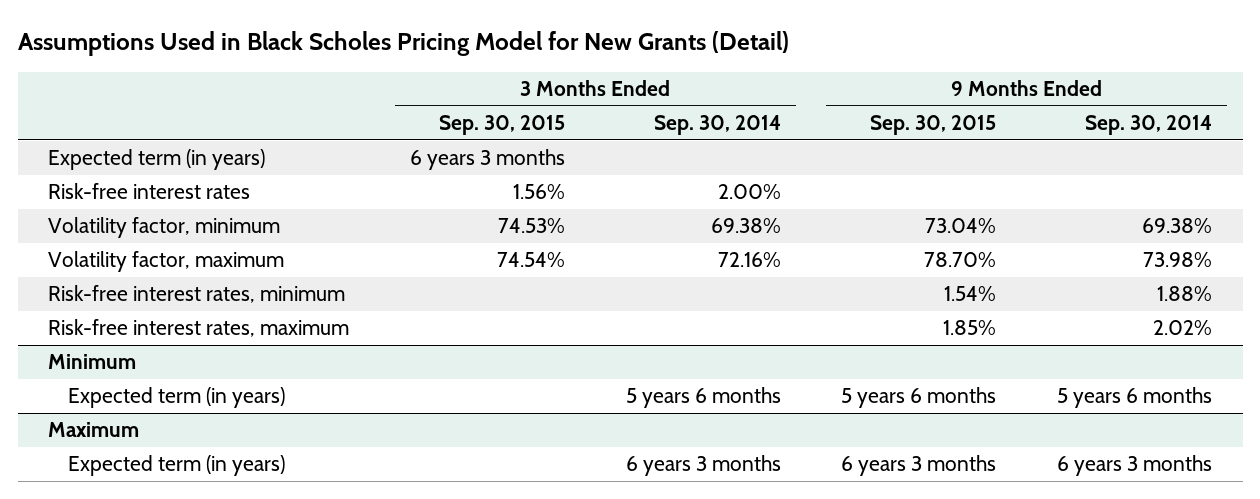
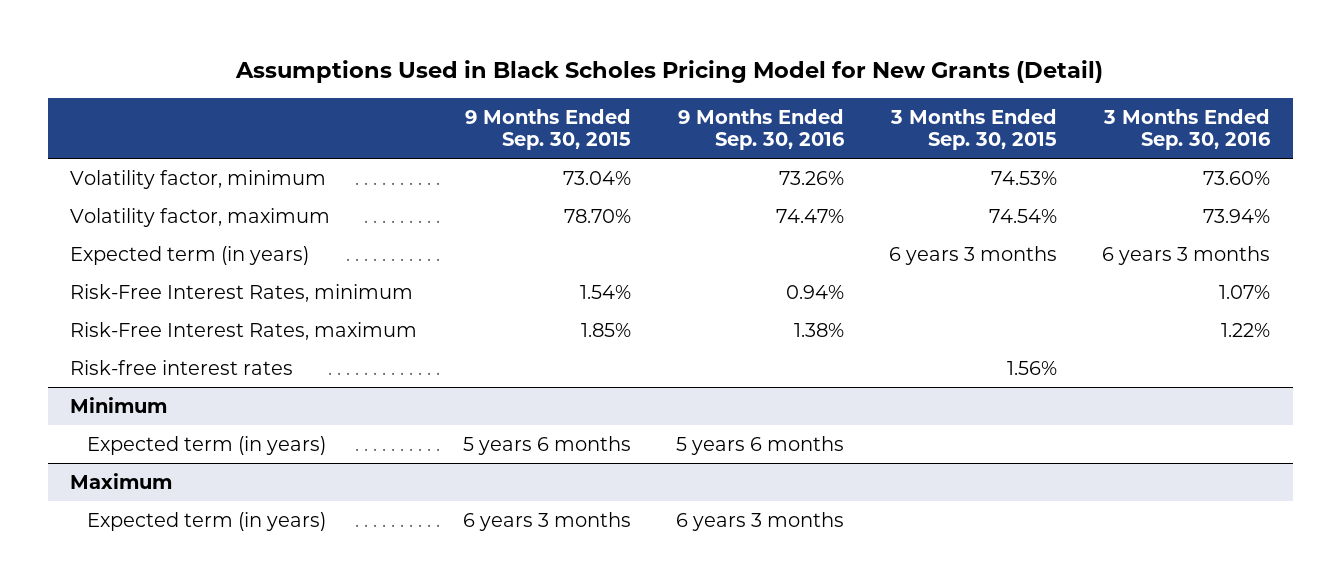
- | 3 Months Ended Sep. 30, 2015 | 3 Months Ended Sep. 30, 2014 | 9 Months Ended Sep. 30, 2015 | 9 Months Ended Sep. 30, 2014
+ | 9 Months Ended Sep. 30, 2015 | 9 Months Ended Sep. 30, 2016 | 3 Months Ended Sep. 30, 2015 | 3 Months Ended Sep. 30, 2016
- Risk-free interest rates, minimum | | | 1.54% | 1.88%
- Risk-free interest rates, maximum | | | 1.85% | 2.02%
moved down: Expected term (in years) | | | 6 years 3 months | 6 years 3 months
+ Risk-Free Interest Rates, minimum | 1.54% | 0.94% | | 1.07%
+ Risk-Free Interest Rates, maximum | 1.85% | 1.38% | | 1.22%
moved down: Risk-free interest rates | | | 1.56% |

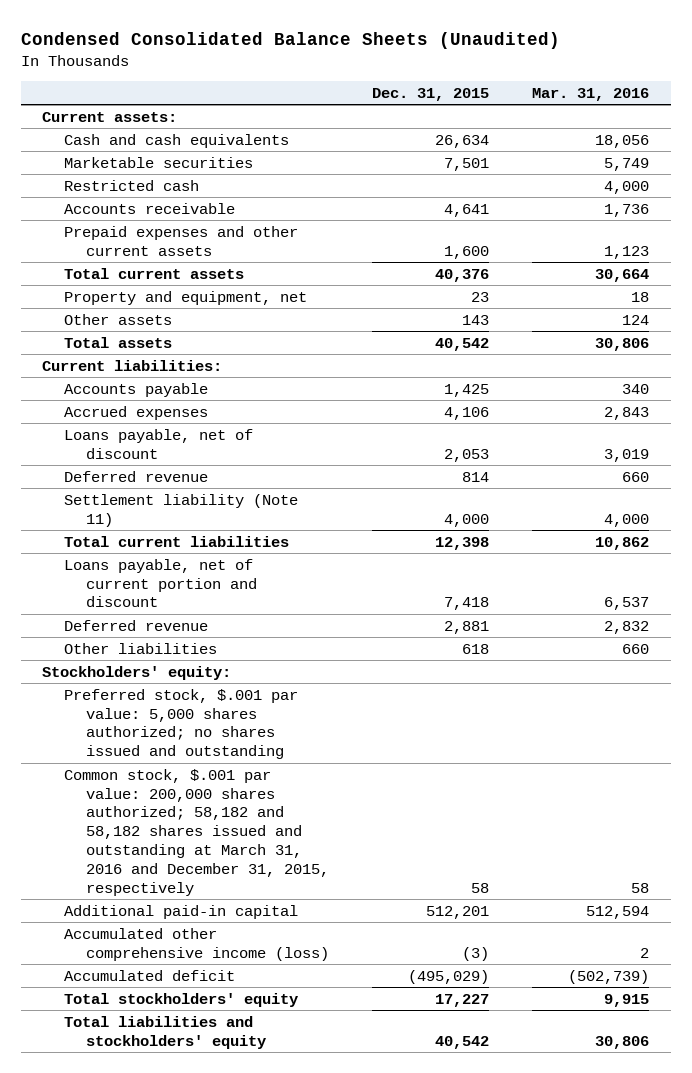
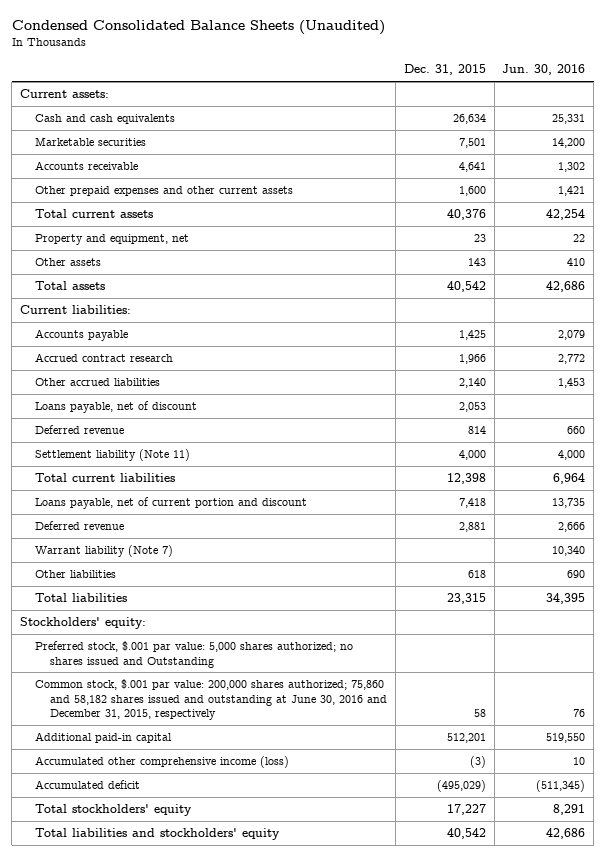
- | Dec. 31, 2015 | Mar. 31, 2016
+ | Dec. 31, 2015 | Jun. 30, 2016
- Restricted cash | | 4,000
- Prepaid expenses and other current assets | 1,600 | 1,123
+ Other prepaid expenses and other current assets | 1,600 | 1,421
- Accrued expenses | 4,106 | 2,843
+ Accrued contract research | 1,966 | 2,772
+ Other accrued liabilities | 2,140 | 1,453
+ Warrant liability (Note 7) | | 10,340
+ Total liabilities | 23,315 | 34,395
- Preferred stock, $.001 par value: 5,000 shares authorized; no shares issued and outstanding
- Common stock, $.001 par value: 200,000 shares authorized; 58,182 and 58,182 shares issued and outstanding at March 31, 2016 and December 31, 2015, respectively | 58 | 58
+ Preferred stock, $.001 par value: 5,000 shares authorized; no shares issued and Outstanding
+ Common stock, $.001 par value: 200,000 shares authorized; 75,860 and 58,182 shares issued and outstanding at June 30, 2016 and December 31, 2015, respectively | 58 | 76

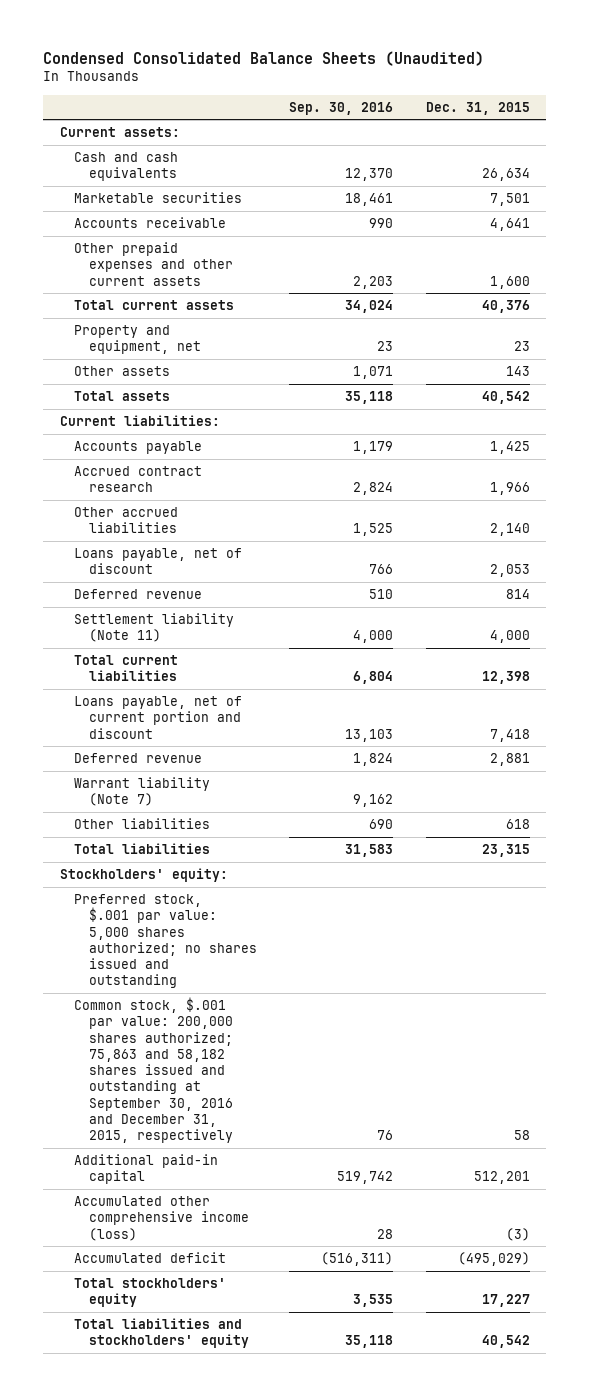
- | Dec. 31, 2015 | Jun. 30, 2016
+ | Sep. 30, 2016 | Dec. 31, 2015
- Preferred stock, $.001 par value: 5,000 shares authorized; no shares issued and Outstanding
- Common stock, $.001 par value: 200,000 shares authorized; 75,860 and 58,182 shares issued and outstanding at June 30, 2016 and December 31, 2015, respectively | 58 | 76
+ Preferred stock, $.001 par value: 5,000 shares authorized; no shares issued and outstanding
+ Common stock, $.001 par value: 200,000 shares authorized; 75,863 and 58,182 shares issued and outstanding at September 30, 2016 and December 31, 2015, respectively | 76 | 58

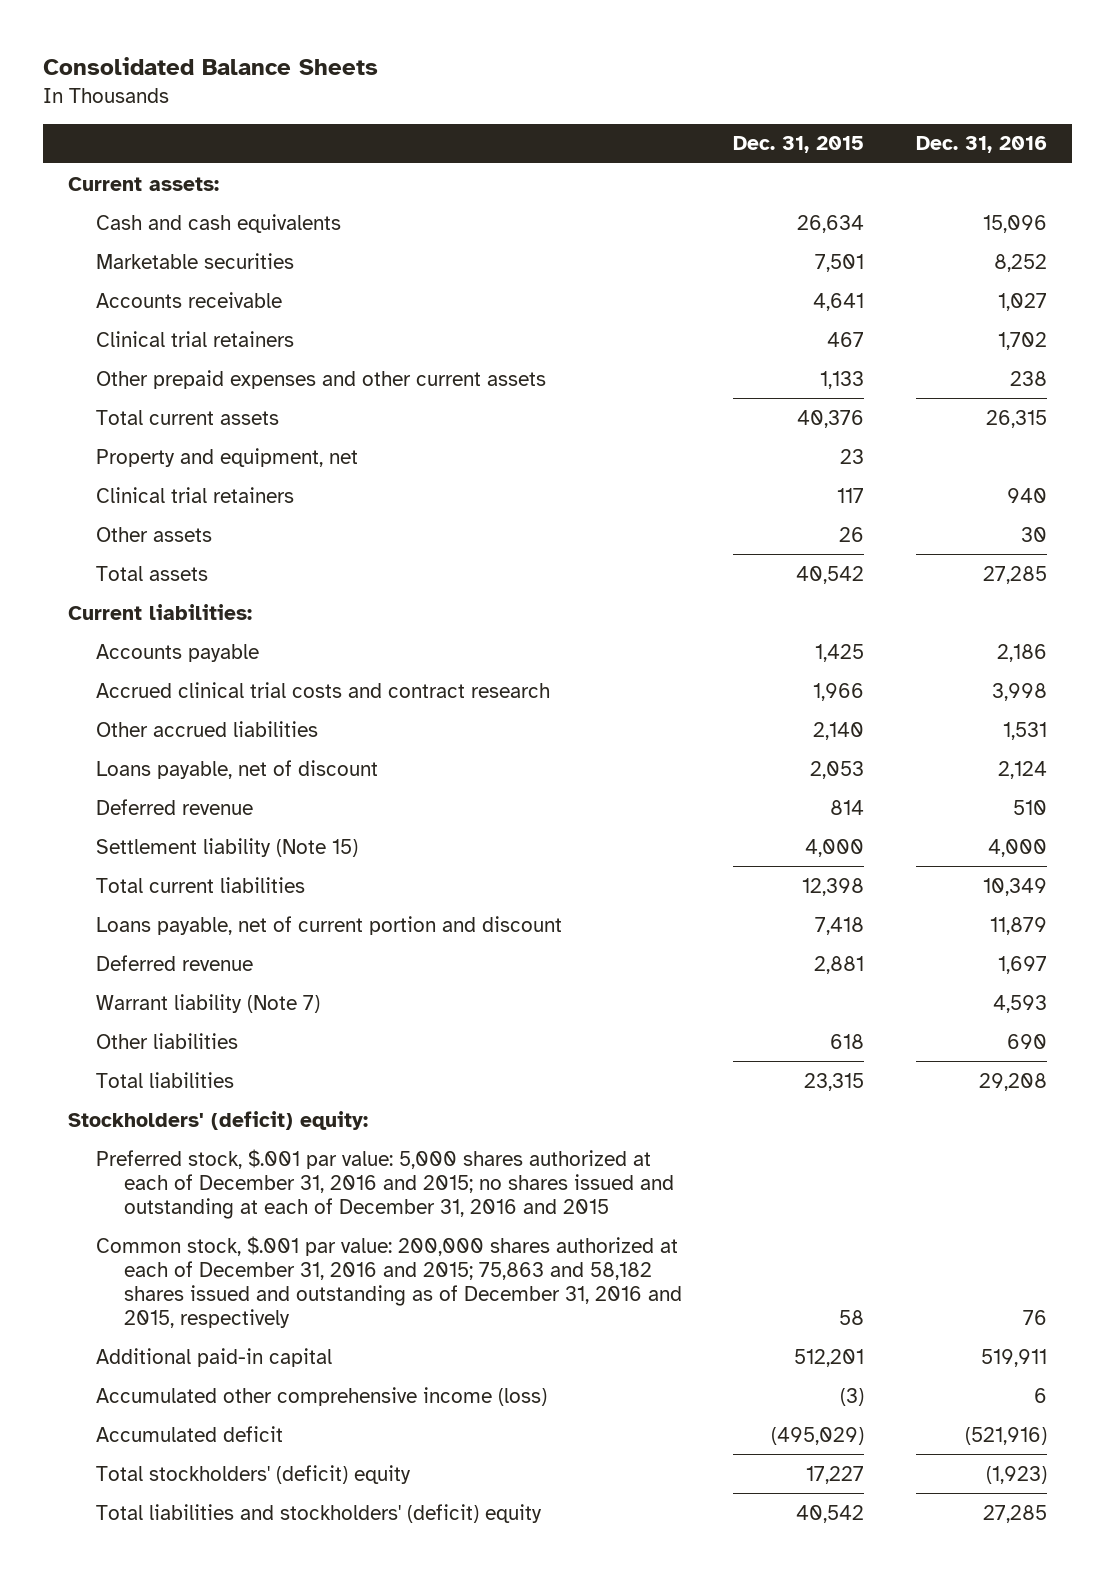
- Condensed Consolidated Balance Sheets (Unaudited)
+ Consolidated Balance Sheets
- | Sep. 30, 2016 | Dec. 31, 2015
+ | Dec. 31, 2015 | Dec. 31, 2016
- Other prepaid expenses and other current assets | 2,203 | 1,600
+ Clinical trial retainers | 467 | 1,702
+ Other prepaid expenses and other current assets | 1,133 | 238
- Other assets | 1,071 | 143
+ Clinical trial retainers | 117 | 940
+ Other assets | 26 | 30
- Accrued contract research | 2,824 | 1,966
+ Accrued clinical trial costs and contract research | 1,966 | 3,998
- Settlement liability (Note 11) | 4,000 | 4,000
+ Settlement liability (Note 15) | 4,000 | 4,000
- Stockholders' equity:
- Preferred stock, $.001 par value: 5,000 shares authorized; no shares issued and outstanding
- Common stock, $.001 par value: 200,000 shares authorized; 75,863 and 58,182 shares issued and outstanding at September 30, 2016 and December 31, 2015, respectively | 76 | 58
+ Stockholders' (deficit) equity:
+ Preferred stock, $.001 par value: 5,000 shares authorized at each of December 31, 2016 and 2015; no shares issued and outstanding at each of December 31, 2016 and 2015
+ Common stock, $.001 par value: 200,000 shares authorized at each of December 31, 2016 and 2015; 75,863 and 58,182 shares issued and outstanding as of December 31, 2016 and 2015, respectively | 58 | 76
- Total stockholders' equity | 3,535 | 17,227
- Total liabilities and stockholders' equity | 35,118 | 40,542
+ Total stockholders' (deficit) equity | 17,227 | (1,923)
+ Total liabilities and stockholders' (deficit) equity | 40,542 | 27,285

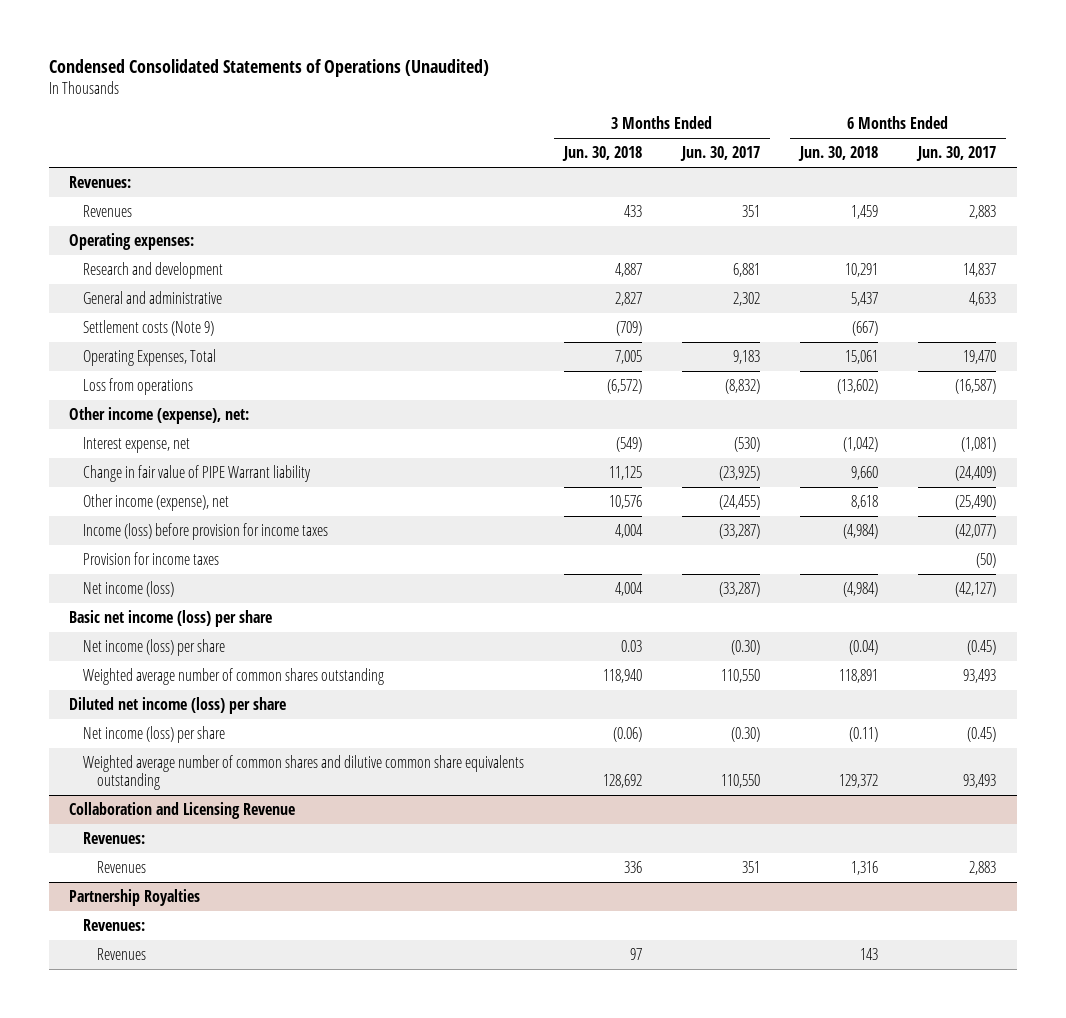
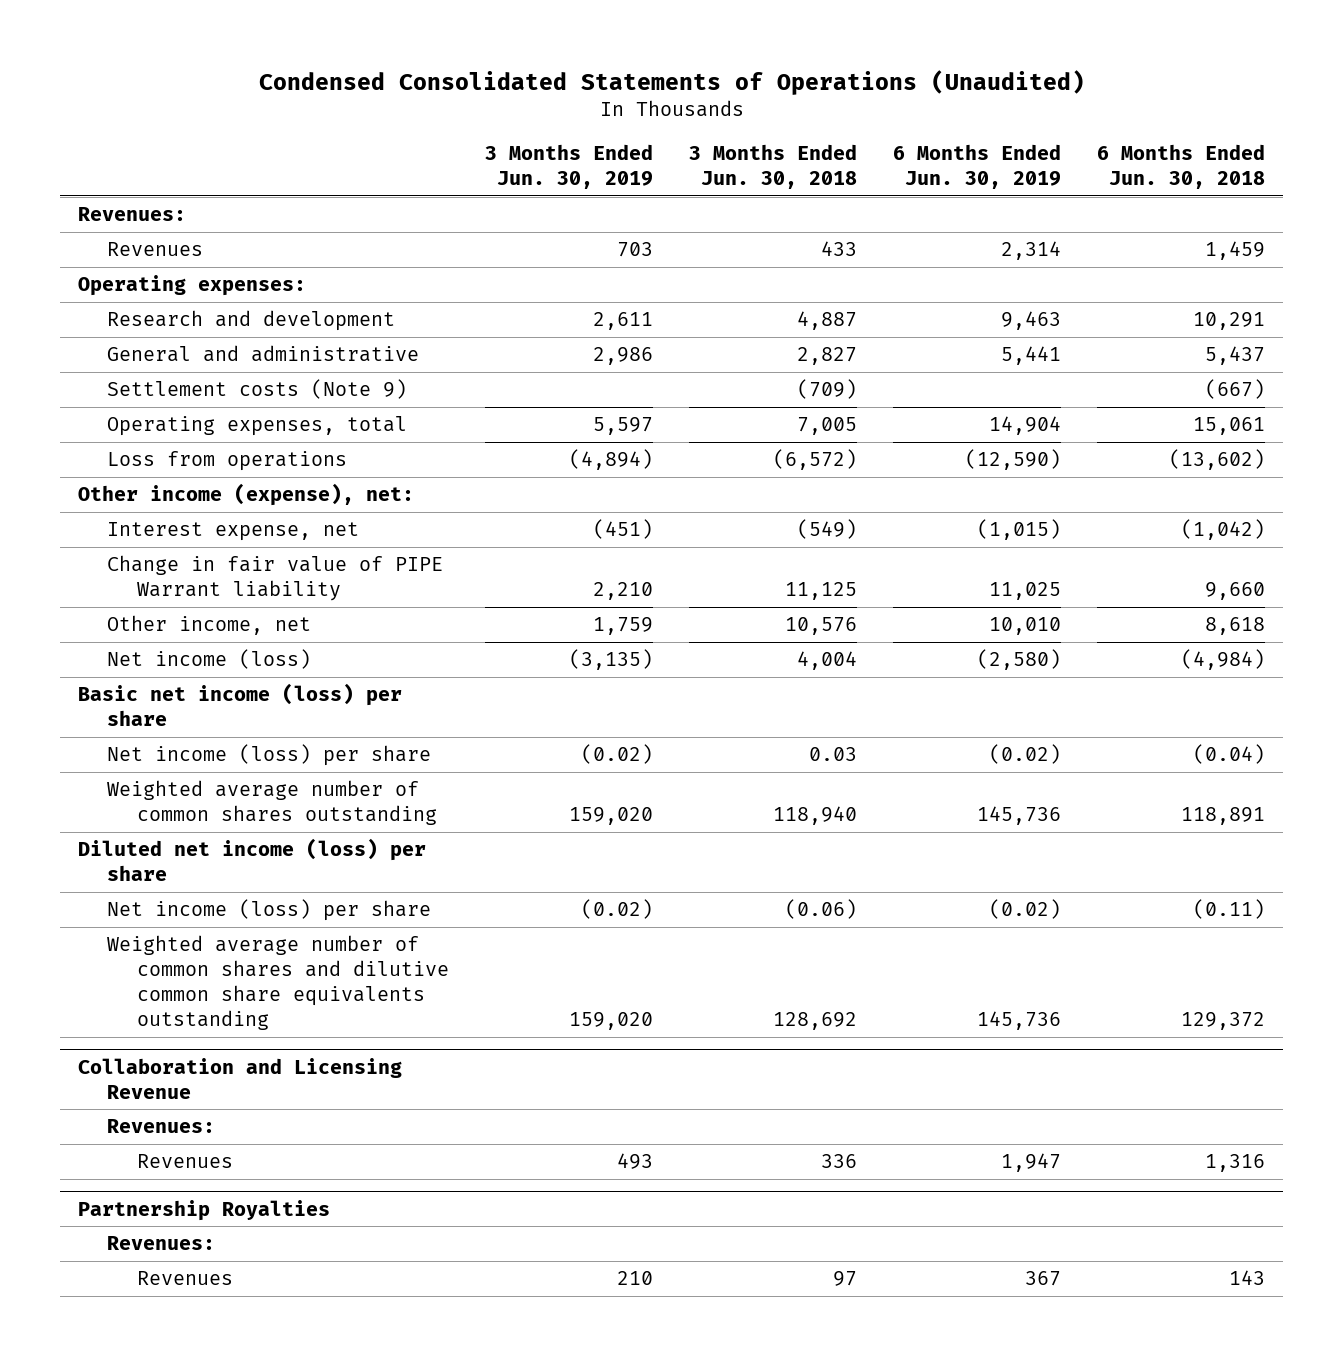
- | 3 Months Ended Jun. 30, 2018 | 3 Months Ended Jun. 30, 2017 | 6 Months Ended Jun. 30, 2018 | 6 Months Ended Jun. 30, 2017
+ | 3 Months Ended Jun. 30, 2019 | 3 Months Ended Jun. 30, 2018 | 6 Months Ended Jun. 30, 2019 | 6 Months Ended Jun. 30, 2018
- Operating Expenses, Total | 7,005 | 9,183 | 15,061 | 19,470
+ Operating expenses, total | 5,597 | 7,005 | 14,904 | 15,061
- Other income (expense), net | 10,576 | (24,455) | 8,618 | (25,490)
- Income (loss) before provision for income taxes | 4,004 | (33,287) | (4,984) | (42,077)
- Provision for income taxes | | | | (50)
+ Other income, net | 1,759 | 10,576 | 10,010 | 8,618

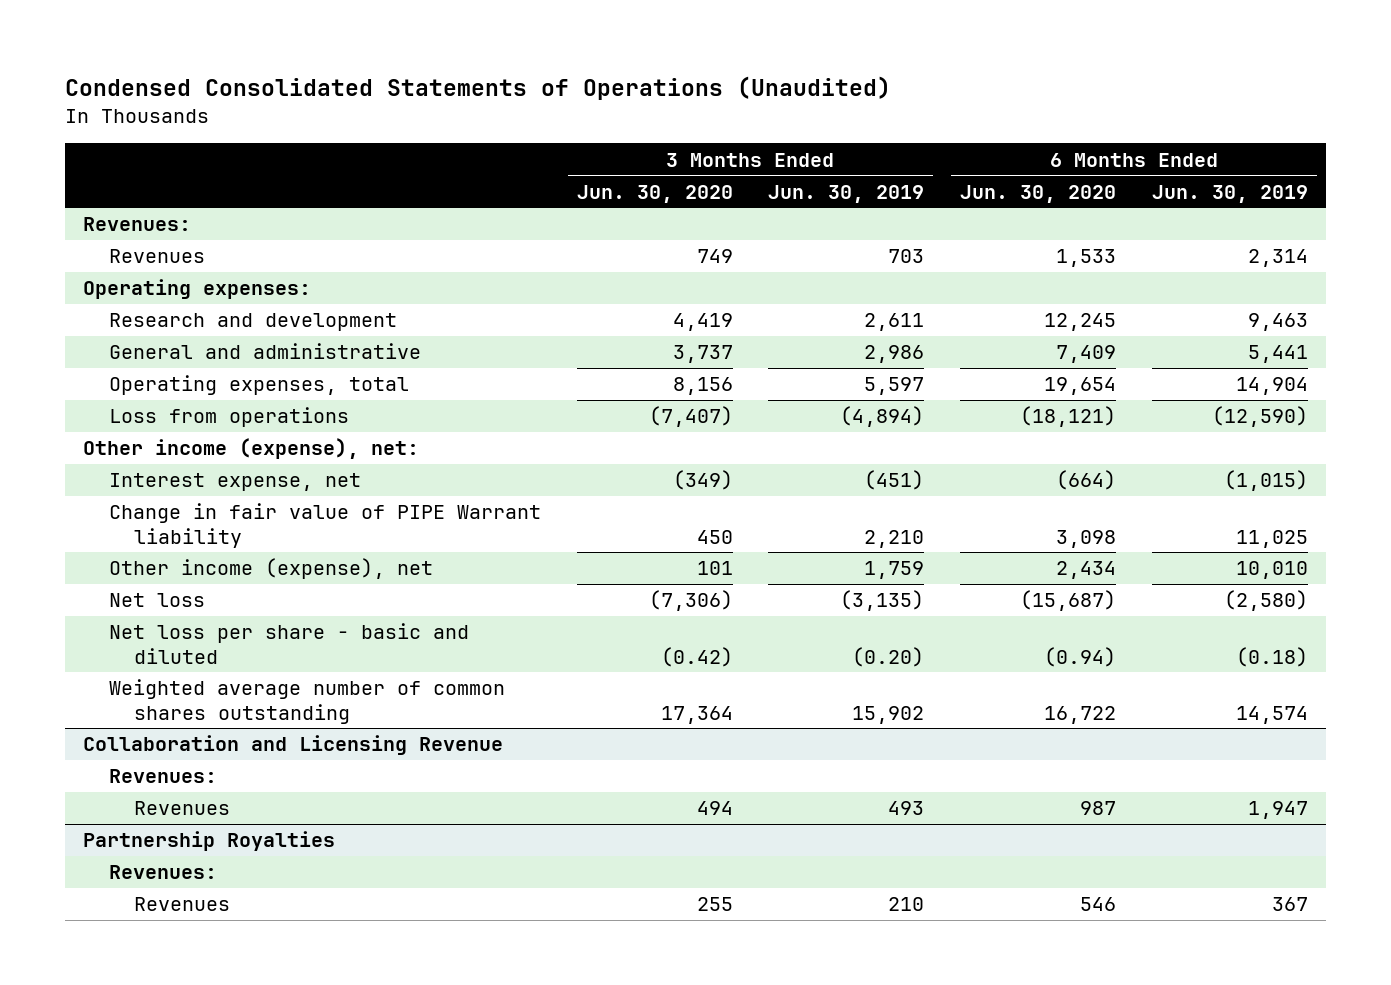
- | 3 Months Ended Jun. 30, 2019 | 3 Months Ended Jun. 30, 2018 | 6 Months Ended Jun. 30, 2019 | 6 Months Ended Jun. 30, 2018
+ | 3 Months Ended Jun. 30, 2020 | 3 Months Ended Jun. 30, 2019 | 6 Months Ended Jun. 30, 2020 | 6 Months Ended Jun. 30, 2019
- Settlement costs (Note 9) | | (709) | | (667)
- Other income, net | 1,759 | 10,576 | 10,010 | 8,618
- Net income (loss) | (3,135) | 4,004 | (2,580) | (4,984)
- Basic net income (loss) per share
- Net income (loss) per share | (0.02) | 0.03 | (0.02) | (0.04)
- Weighted average number of common shares outstanding | 159,020 | 118,940 | 145,736 | 118,891
- Diluted net income (loss) per share
- Net income (loss) per share | (0.02) | (0.06) | (0.02) | (0.11)
- Weighted average number of common shares and dilutive common share equivalents outstanding | 159,020 | 128,692 | 145,736 | 129,372
+ Other income (expense), net | 101 | 1,759 | 2,434 | 10,010
+ Net loss | (7,306) | (3,135) | (15,687) | (2,580)
+ Net loss per share - basic and diluted | (0.42) | (0.20) | (0.94) | (0.18)
+ Weighted average number of common shares outstanding | 17,364 | 15,902 | 16,722 | 14,574

